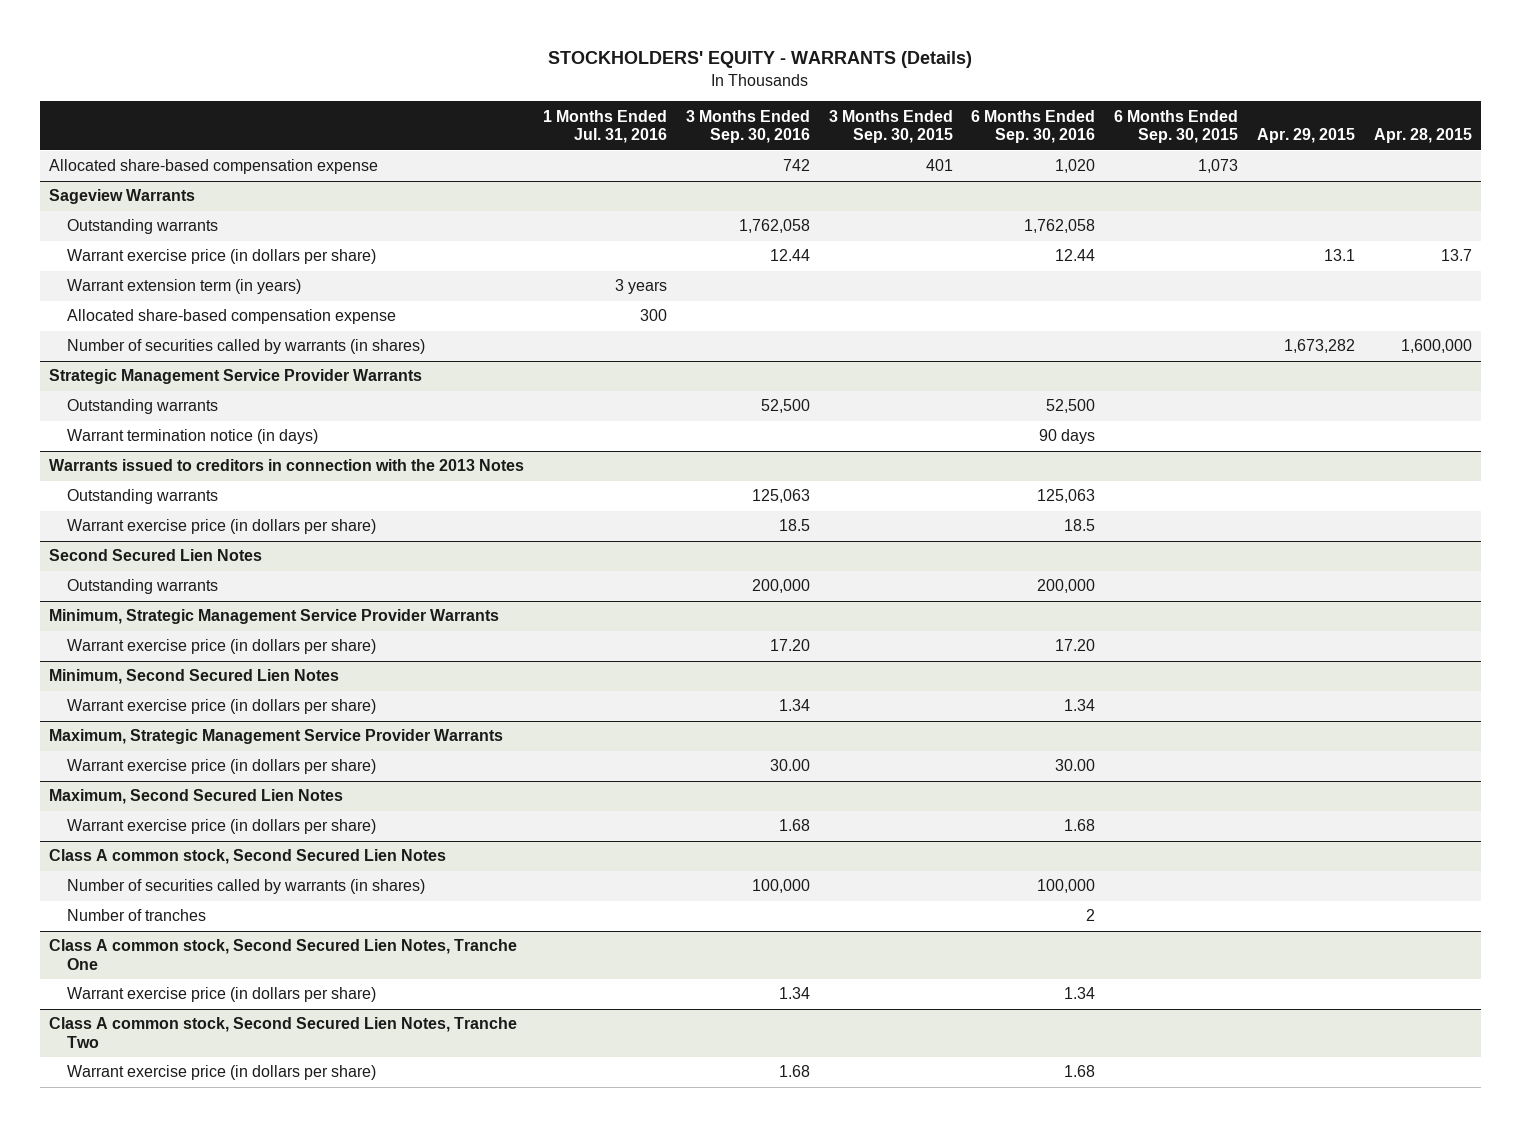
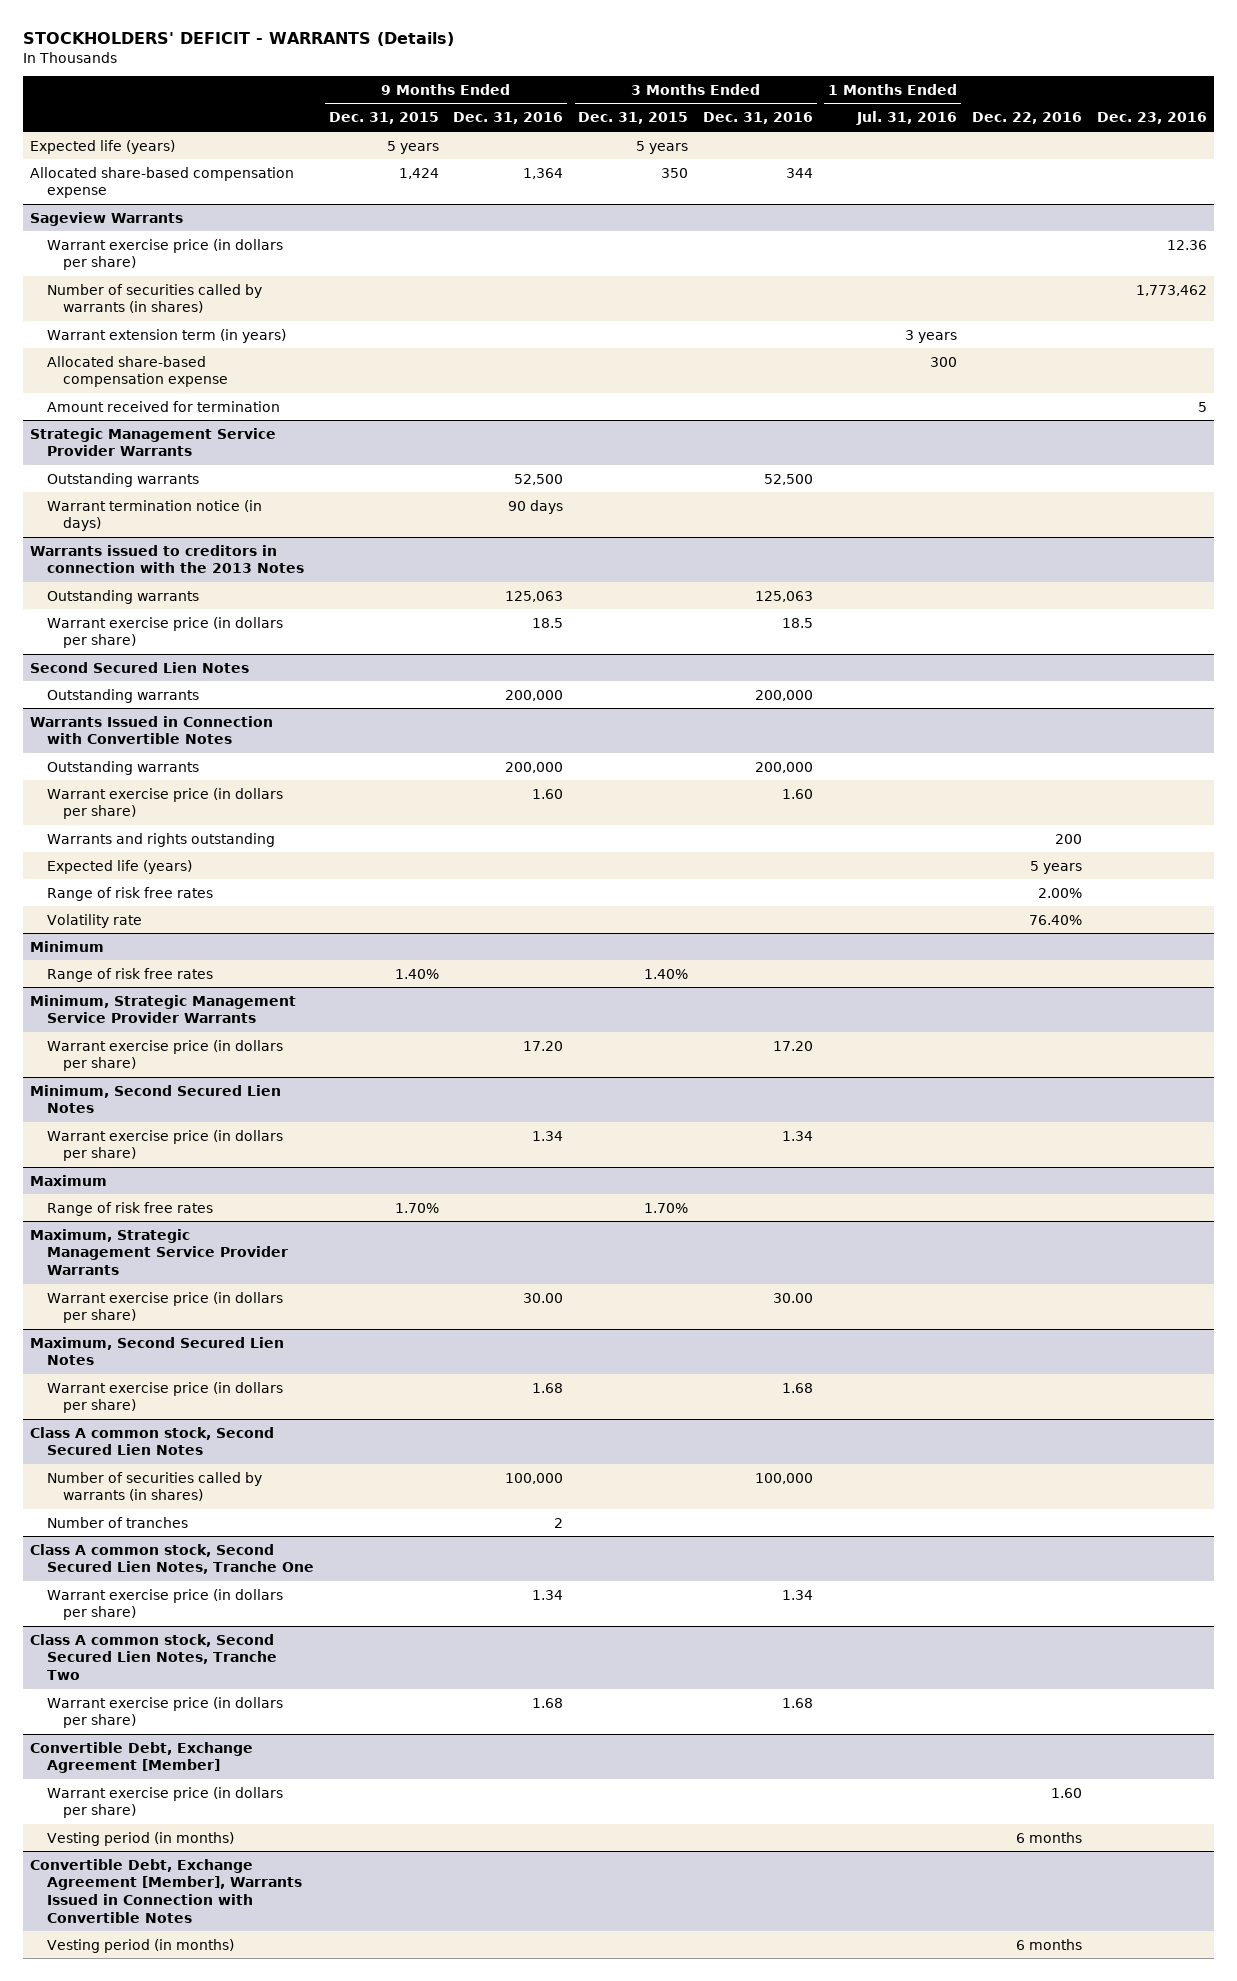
- STOCKHOLDERS' EQUITY - WARRANTS (Details)
+ STOCKHOLDERS' DEFICIT - WARRANTS (Details)
- | 1 Months Ended Jul. 31, 2016 | 3 Months Ended Sep. 30, 2016 | 3 Months Ended Sep. 30, 2015 | 6 Months Ended Sep. 30, 2016 | 6 Months Ended Sep. 30, 2015 | Apr. 29, 2015 | Apr. 28, 2015
+ | 9 Months Ended Dec. 31, 2015 | 9 Months Ended Dec. 31, 2016 | 3 Months Ended Dec. 31, 2015 | 3 Months Ended Dec. 31, 2016 | 1 Months Ended Jul. 31, 2016 | Dec. 22, 2016 | Dec. 23, 2016
+ Expected life (years) | 5 years | | 5 years | | | |
@ Sageview Warrants
- Outstanding warrants | | 1,762,058 | | 1,762,058 | | |
moved up: Number of securities called by warrants (in shares) | | | | | | | 1,773,462
+ Amount received for termination | | | | | | | 5
+ Warrants Issued in Connection with Convertible Notes
+ Outstanding warrants | | 200,000 | | 200,000 | | |
+ Warrant exercise price (in dollars per share) | | 1.60 | | 1.60 | | |
+ Warrants and rights outstanding | | | | | | 200 |
+ Expected life (years) | | | | | | 5 years |
+ Range of risk free rates | | | | | | 2.00% |
+ Volatility rate | | | | | | 76.40% |
+ Minimum
+ Range of risk free rates | 1.40% | | 1.40% | | | |
+ Maximum
+ Range of risk free rates | 1.70% | | 1.70% | | | |
+ Convertible Debt, Exchange Agreement [Member]
+ Warrant exercise price (in dollars per share) | | | | | | 1.60 |
+ Vesting period (in months) | | | | | | 6 months |
+ Convertible Debt, Exchange Agreement [Member], Warrants Issued in Connection with Convertible Notes
+ Vesting period (in months) | | | | | | 6 months |

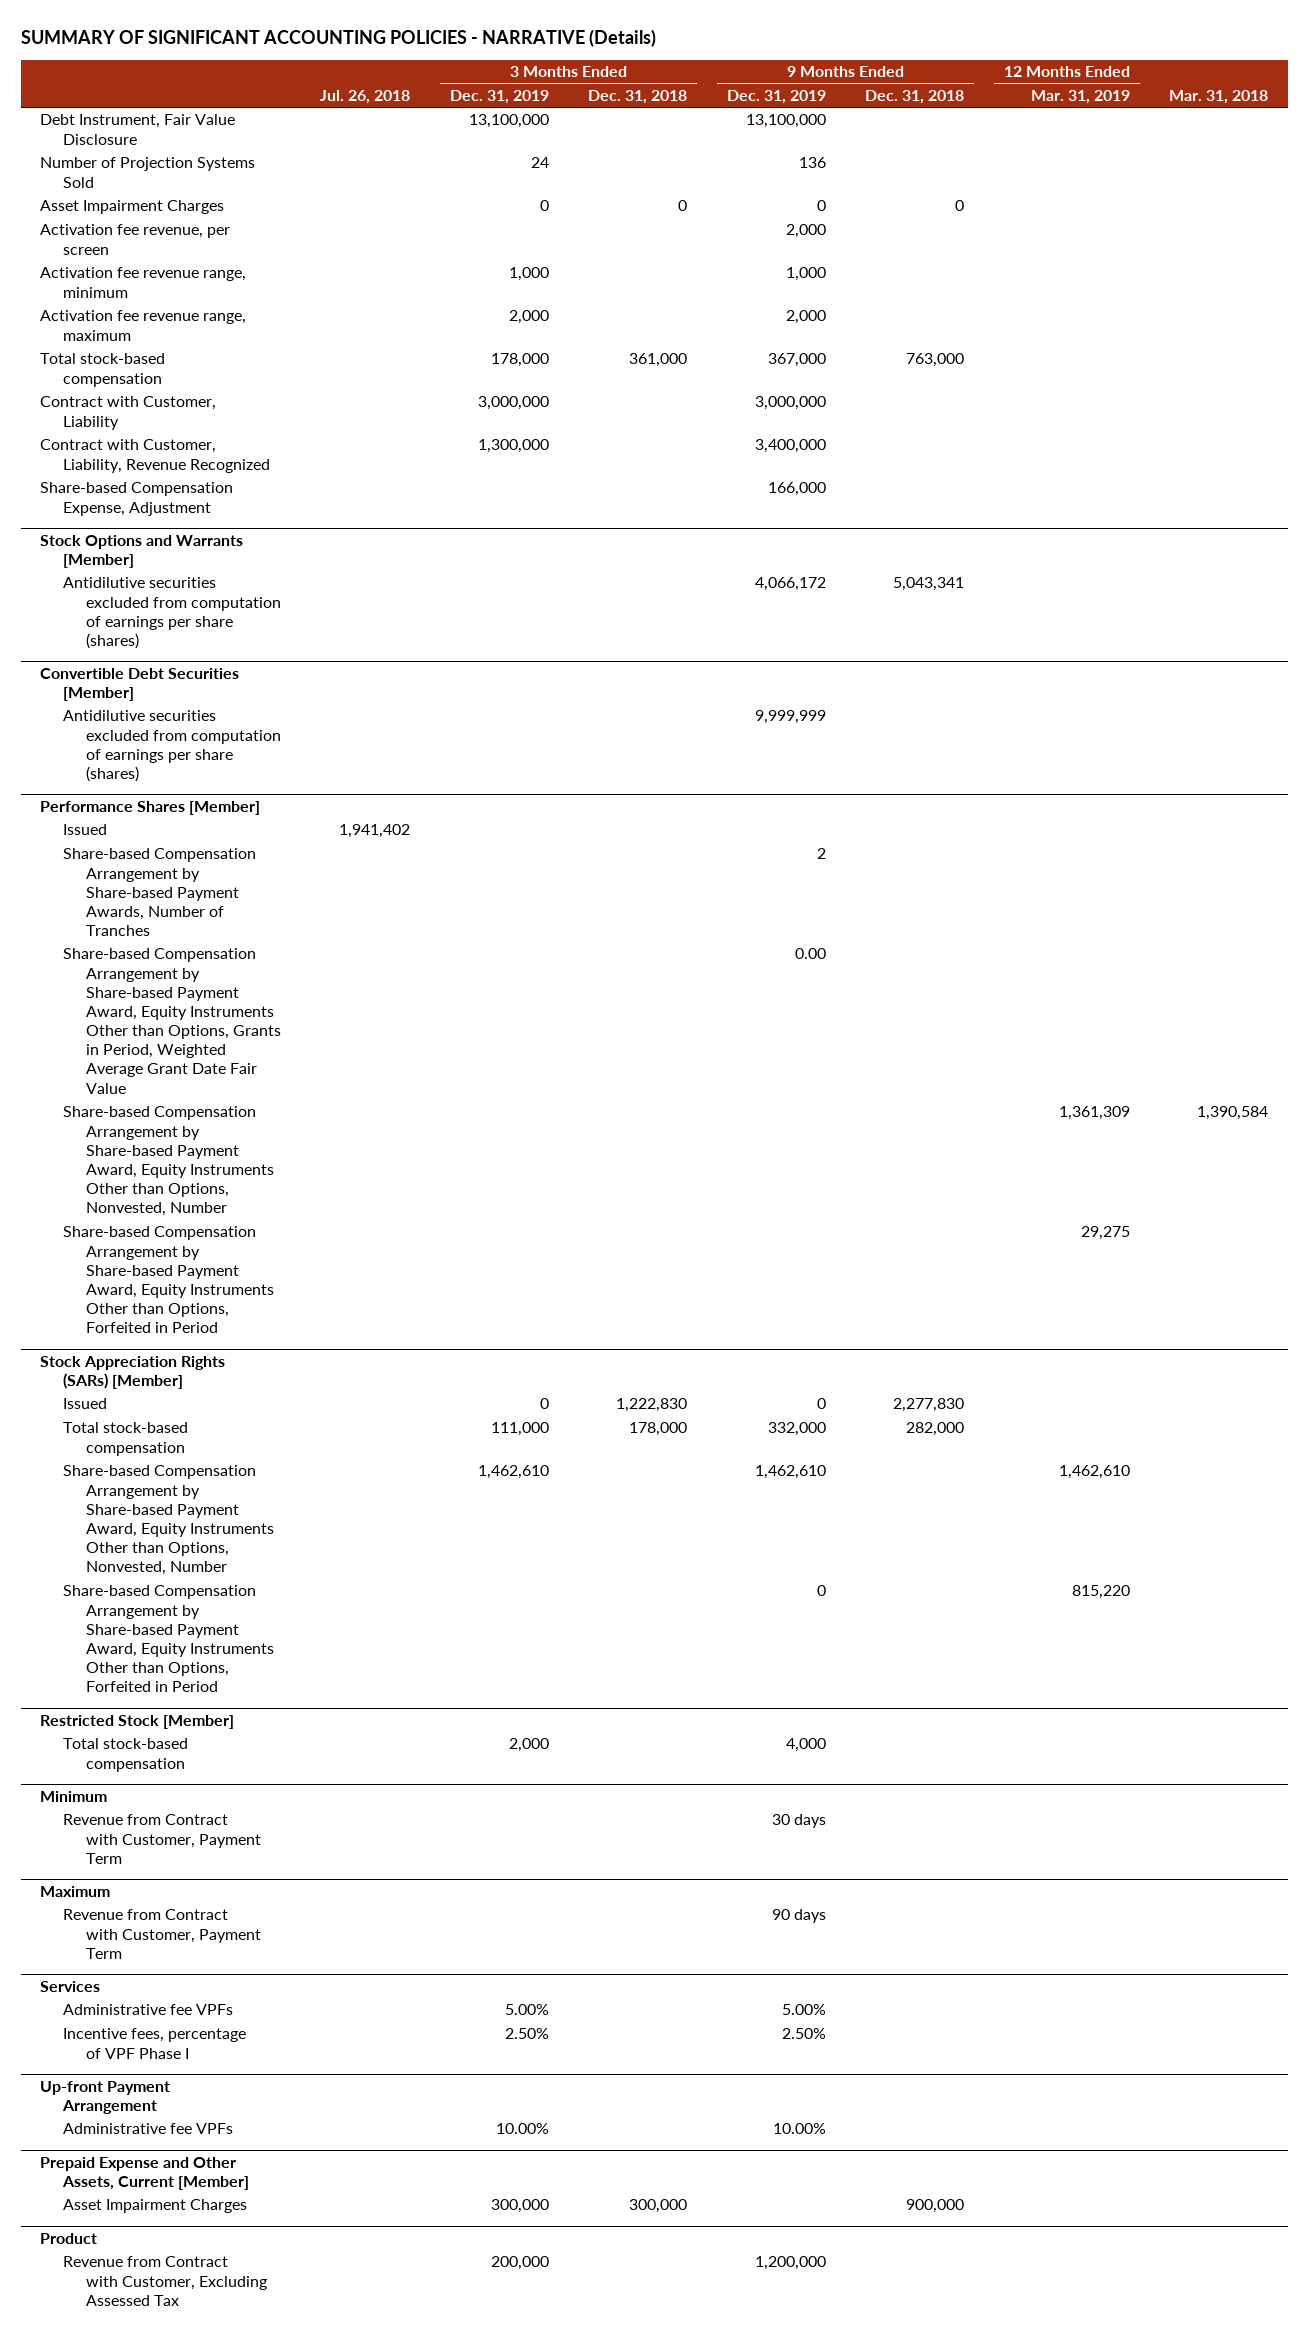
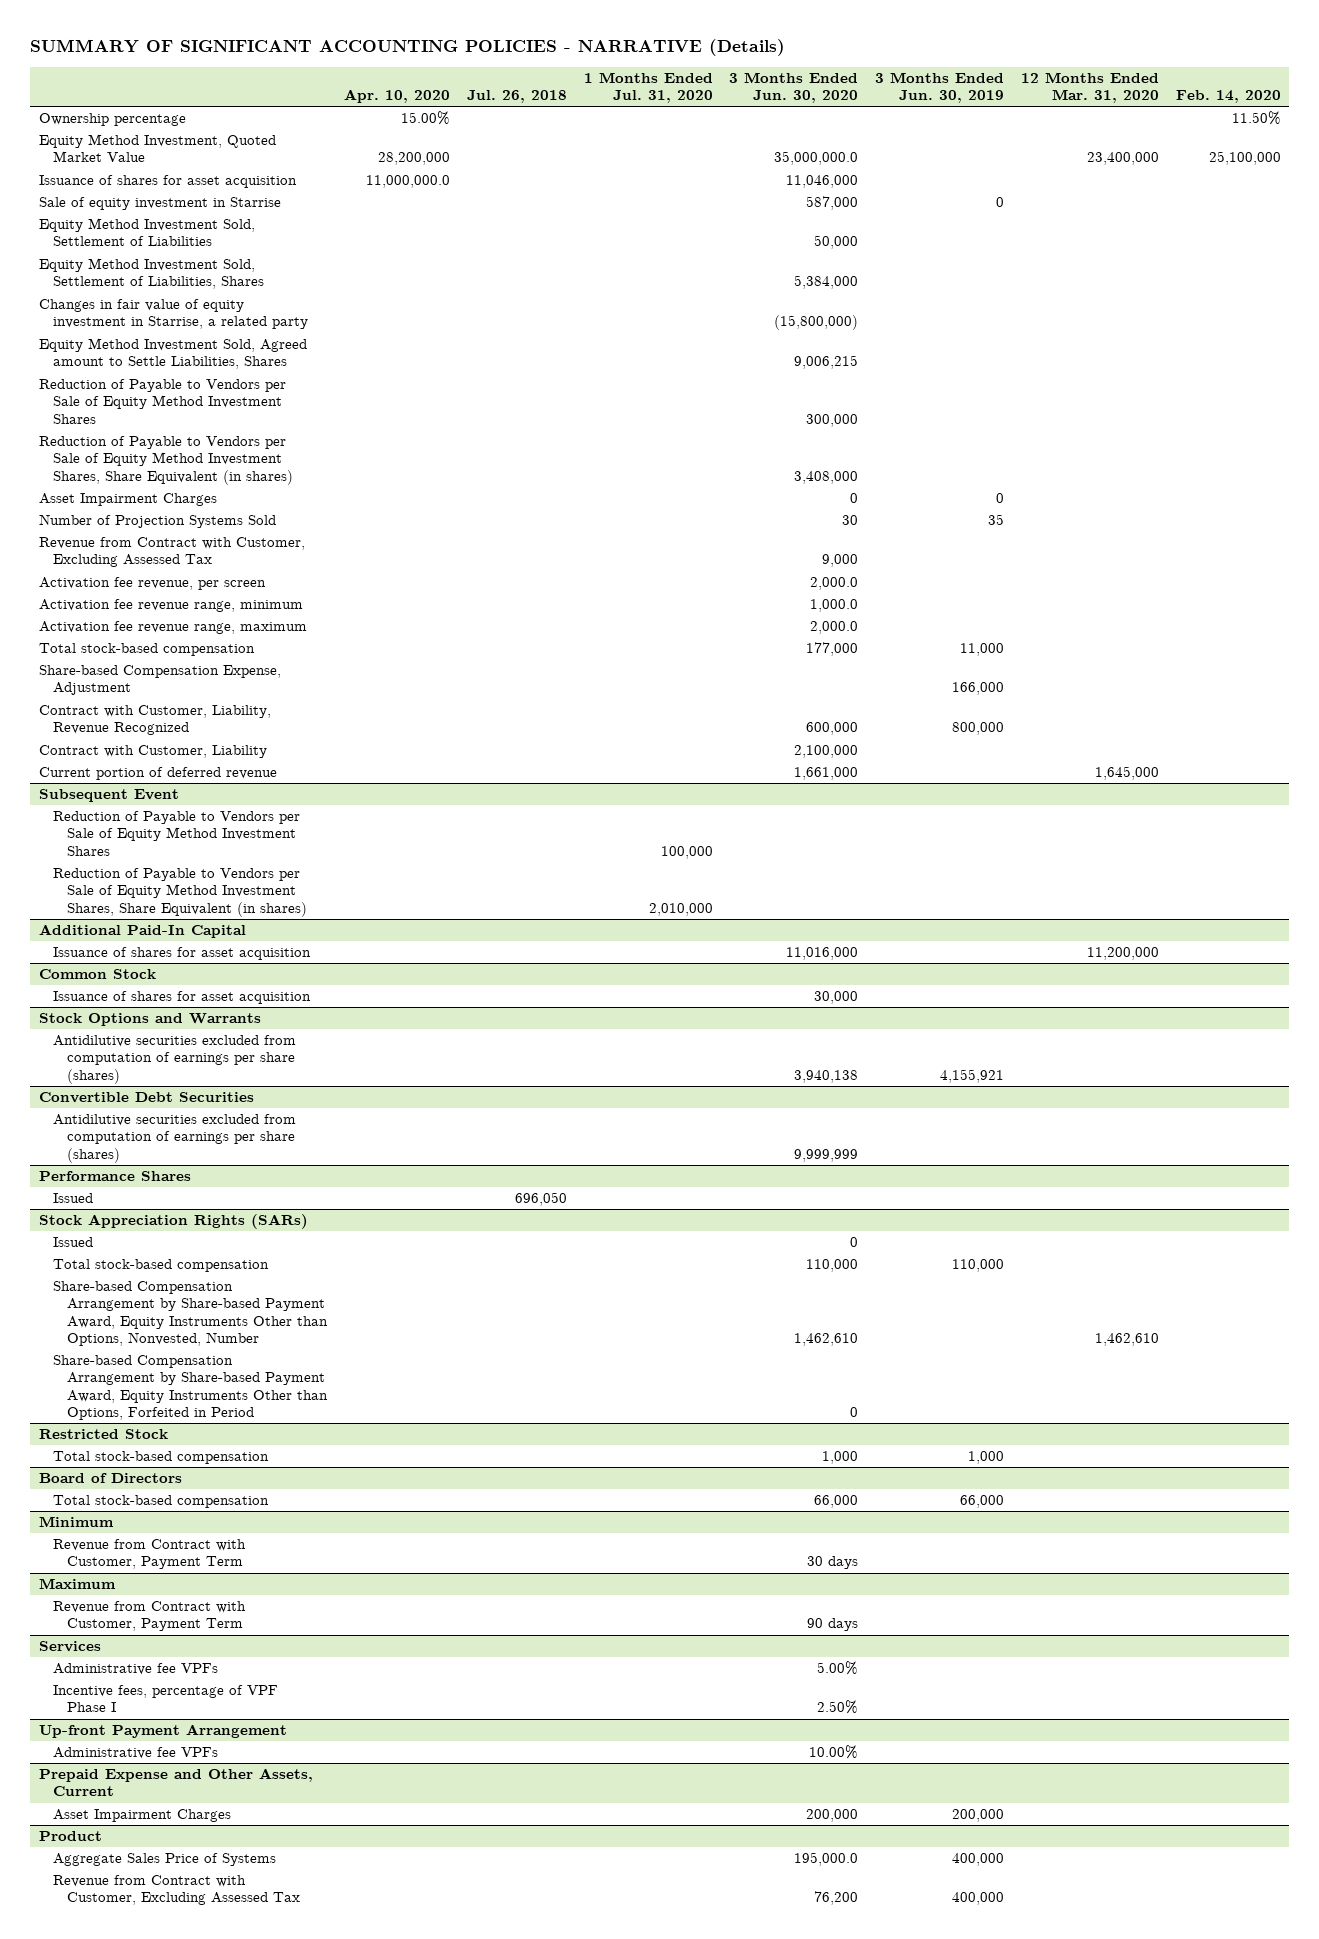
- | Jul. 26, 2018 | 3 Months Ended Dec. 31, 2019 | 3 Months Ended Dec. 31, 2018 | 9 Months Ended Dec. 31, 2019 | 9 Months Ended Dec. 31, 2018 | 12 Months Ended Mar. 31, 2019 | Mar. 31, 2018
+ | Apr. 10, 2020 | Jul. 26, 2018 | 1 Months Ended Jul. 31, 2020 | 3 Months Ended Jun. 30, 2020 | 3 Months Ended Jun. 30, 2019 | 12 Months Ended Mar. 31, 2020 | Feb. 14, 2020
- Debt Instrument, Fair Value Disclosure | | 13,100,000 | | 13,100,000 | | |
+ Ownership percentage | 15.00% | | | | | | 11.50%
+ Equity Method Investment, Quoted Market Value | 28,200,000 | | | 35,000,000.0 | | 23,400,000 | 25,100,000
+ Issuance of shares for asset acquisition | 11,000,000.0 | | | 11,046,000 | | |
+ Sale of equity investment in Starrise | | | | 587,000 | 0 | |
+ Equity Method Investment Sold, Settlement of Liabilities | | | | 50,000 | | |
+ Equity Method Investment Sold, Settlement of Liabilities, Shares | | | | 5,384,000 | | |
+ Changes in fair value of equity investment in Starrise, a related party | | | | (15,800,000) | | |
+ Equity Method Investment Sold, Agreed amount to Settle Liabilities, Shares | | | | 9,006,215 | | |
+ Reduction of Payable to Vendors per Sale of Equity Method Investment Shares | | | | 300,000 | | |
+ Reduction of Payable to Vendors per Sale of Equity Method Investment Shares, Share Equivalent (in shares) | | | | 3,408,000 | | |
moved down: Number of Projection Systems Sold | | | | 30 | 35 | |
+ Revenue from Contract with Customer, Excluding Assessed Tax | | | | 9,000 | | |
- Stock Options and Warrants [Member]
moved down: Contract with Customer, Liability, Revenue Recognized | | | | 600,000 | 800,000 | |
moved down: Contract with Customer, Liability | | | | 2,100,000 | | |
+ Current portion of deferred revenue | | | | 1,661,000 | | 1,645,000 |
+ Subsequent Event
+ Reduction of Payable to Vendors per Sale of Equity Method Investment Shares | | | 100,000 | | | |
+ Reduction of Payable to Vendors per Sale of Equity Method Investment Shares, Share Equivalent (in shares) | | | 2,010,000 | | | |
+ Additional Paid-In Capital
+ Issuance of shares for asset acquisition | | | | 11,016,000 | | 11,200,000 |
+ Common Stock
+ Issuance of shares for asset acquisition | | | | 30,000 | | |
+ Stock Options and Warrants
- Convertible Debt Securities [Member]
+ Convertible Debt Securities
- Performance Shares [Member]
- Issued | 1,941,402 | | | | | |
- Share-based Compensation Arrangement by Share-based Payment Awards, Number of Tranches | | | | 2 | | |
- Share-based Compensation Arrangement by Share-based Payment Award, Equity Instruments Other than Options, Grants in Period, Weighted Average Grant Date Fair Value | | | | 0.00 | | |
- Share-based Compensation Arrangement by Share-based Payment Award, Equity Instruments Other than Options, Nonvested, Number | | | | | | 1,361,309 | 1,390,584
- Share-based Compensation Arrangement by Share-based Payment Award, Equity Instruments Other than Options, Forfeited in Period | | | | | | 29,275 |
- Stock Appreciation Rights (SARs) [Member]
+ Performance Shares
+ Issued | | 696,050 | | | | |
+ Stock Appreciation Rights (SARs)
- Restricted Stock [Member]
+ Restricted Stock
+ Board of Directors
+ Total stock-based compensation | | | | 66,000 | 66,000 | |
- Prepaid Expense and Other Assets, Current [Member]
+ Prepaid Expense and Other Assets, Current
@ Product
+ Aggregate Sales Price of Systems | | | | 195,000.0 | 400,000 | |

